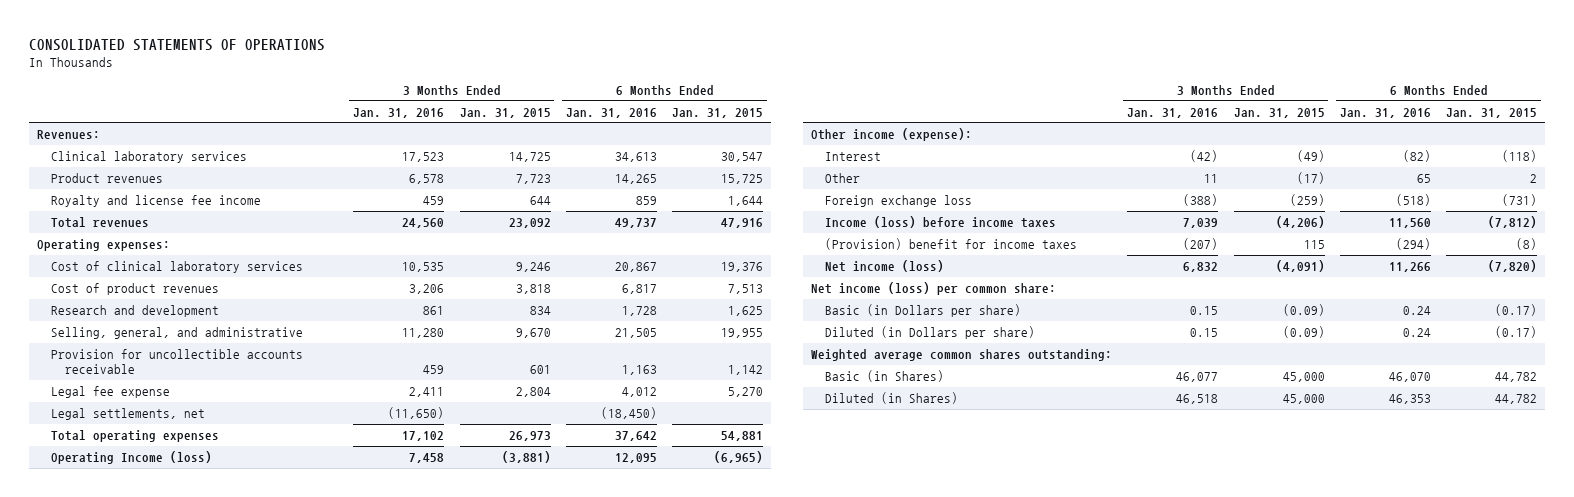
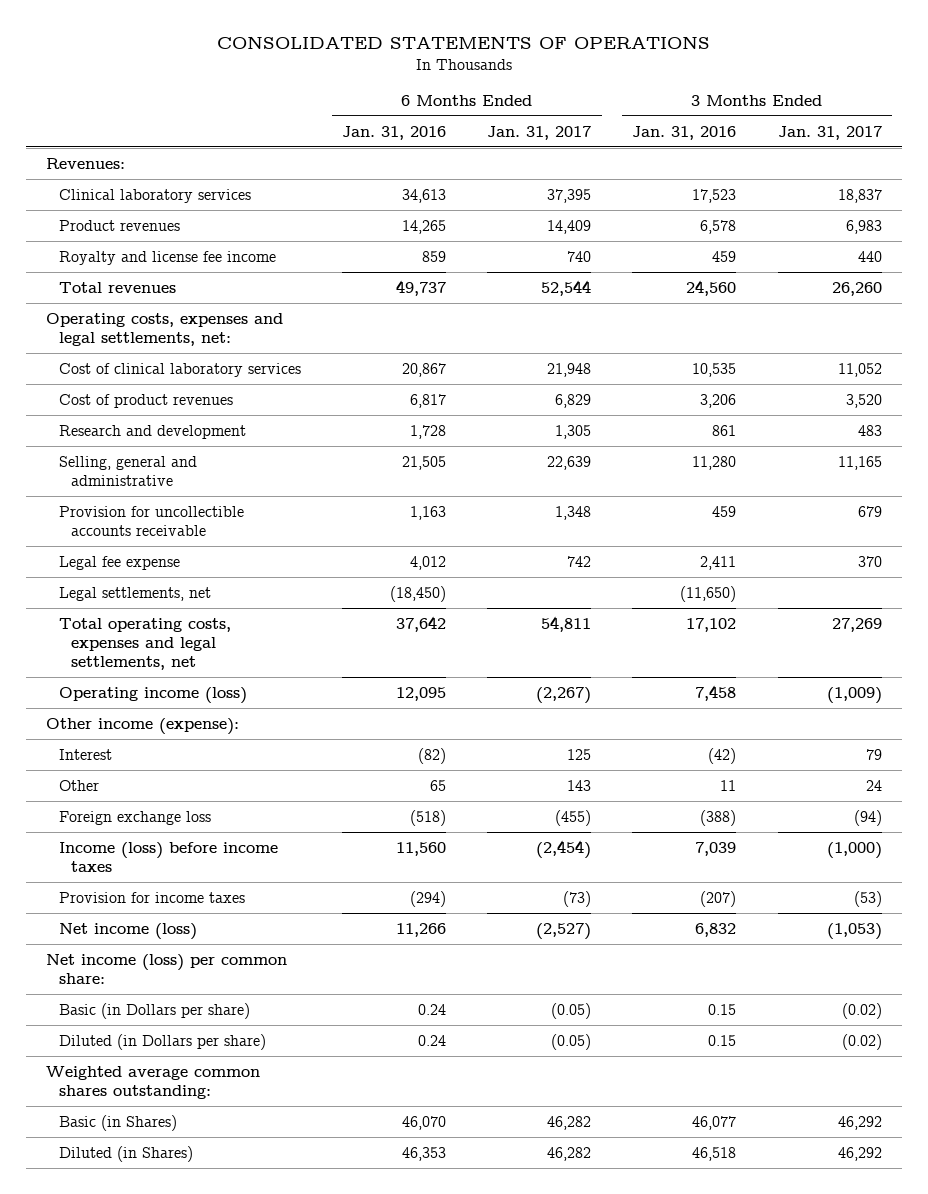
- | 3 Months Ended Jan. 31, 2016 | 3 Months Ended Jan. 31, 2015 | 6 Months Ended Jan. 31, 2016 | 6 Months Ended Jan. 31, 2015
+ | 6 Months Ended Jan. 31, 2016 | 6 Months Ended Jan. 31, 2017 | 3 Months Ended Jan. 31, 2016 | 3 Months Ended Jan. 31, 2017
- Operating expenses:
+ Operating costs, expenses and legal settlements, net:
- Selling, general, and administrative | 11,280 | 9,670 | 21,505 | 19,955
+ Selling, general and administrative | 21,505 | 22,639 | 11,280 | 11,165
- Total operating expenses | 17,102 | 26,973 | 37,642 | 54,881
- Operating Income (loss) | 7,458 | (3,881) | 12,095 | (6,965)
+ Total operating costs, expenses and legal settlements, net | 37,642 | 54,811 | 17,102 | 27,269
+ Operating income (loss) | 12,095 | (2,267) | 7,458 | (1,009)
- (Provision) benefit for income taxes | (207) | 115 | (294) | (8)
+ Provision for income taxes | (294) | (73) | (207) | (53)

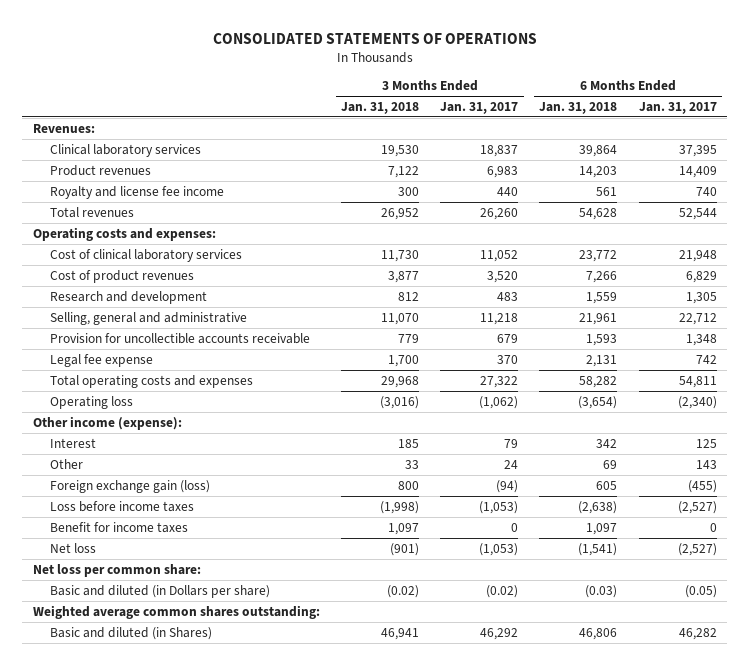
- | 6 Months Ended Jan. 31, 2016 | 6 Months Ended Jan. 31, 2017 | 3 Months Ended Jan. 31, 2016 | 3 Months Ended Jan. 31, 2017
+ | 3 Months Ended Jan. 31, 2018 | 3 Months Ended Jan. 31, 2017 | 6 Months Ended Jan. 31, 2018 | 6 Months Ended Jan. 31, 2017
- Operating costs, expenses and legal settlements, net:
+ Operating costs and expenses:
- Selling, general and administrative | 21,505 | 22,639 | 11,280 | 11,165
+ Selling, general and administrative | 11,070 | 11,218 | 21,961 | 22,712
- Legal settlements, net | (18,450) | | (11,650) |
- Total operating costs, expenses and legal settlements, net | 37,642 | 54,811 | 17,102 | 27,269
- Operating income (loss) | 12,095 | (2,267) | 7,458 | (1,009)
+ Total operating costs and expenses | 29,968 | 27,322 | 58,282 | 54,811
+ Operating loss | (3,016) | (1,062) | (3,654) | (2,340)
- Foreign exchange loss | (518) | (455) | (388) | (94)
- Income (loss) before income taxes | 11,560 | (2,454) | 7,039 | (1,000)
- Provision for income taxes | (294) | (73) | (207) | (53)
- Net income (loss) | 11,266 | (2,527) | 6,832 | (1,053)
- Net income (loss) per common share:
- Basic (in Dollars per share) | 0.24 | (0.05) | 0.15 | (0.02)
- Diluted (in Dollars per share) | 0.24 | (0.05) | 0.15 | (0.02)
+ Foreign exchange gain (loss) | 800 | (94) | 605 | (455)
+ Loss before income taxes | (1,998) | (1,053) | (2,638) | (2,527)
+ Benefit for income taxes | 1,097 | 0 | 1,097 | 0
+ Net loss | (901) | (1,053) | (1,541) | (2,527)
+ Net loss per common share:
+ Basic and diluted (in Dollars per share) | (0.02) | (0.02) | (0.03) | (0.05)
- Basic (in Shares) | 46,070 | 46,282 | 46,077 | 46,292
- Diluted (in Shares) | 46,353 | 46,282 | 46,518 | 46,292
+ Basic and diluted (in Shares) | 46,941 | 46,292 | 46,806 | 46,282

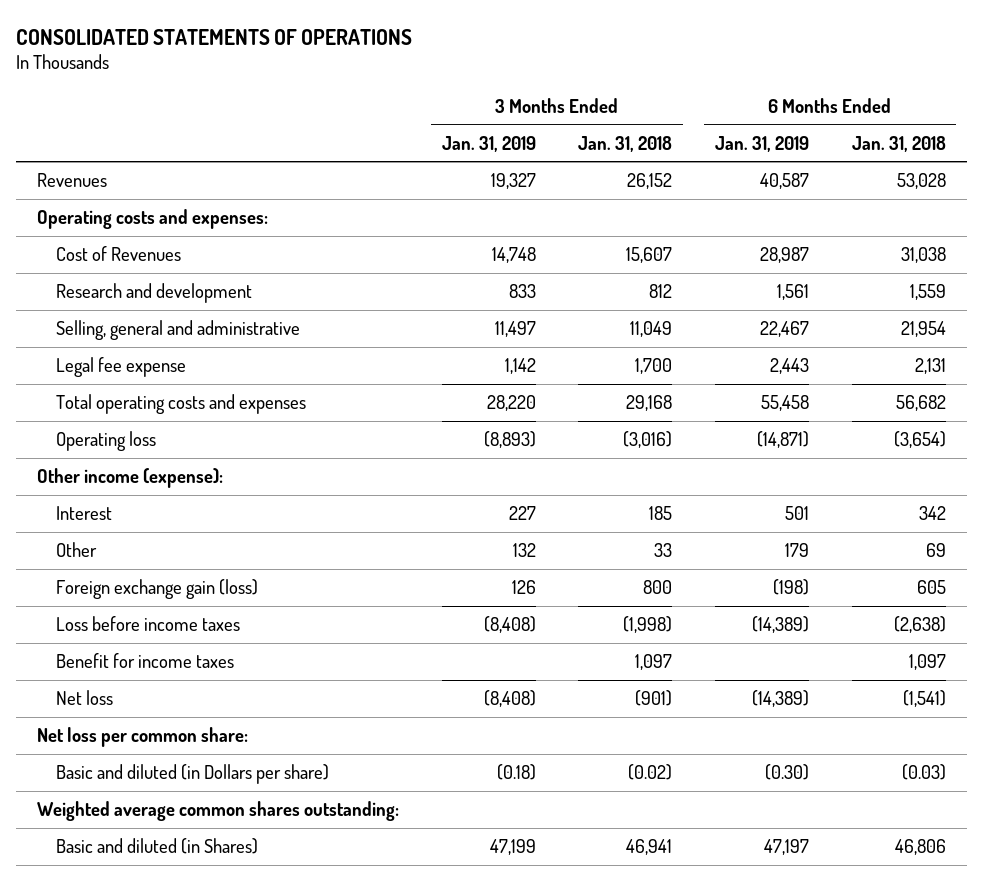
- | 3 Months Ended Jan. 31, 2018 | 3 Months Ended Jan. 31, 2017 | 6 Months Ended Jan. 31, 2018 | 6 Months Ended Jan. 31, 2017
+ | 3 Months Ended Jan. 31, 2019 | 3 Months Ended Jan. 31, 2018 | 6 Months Ended Jan. 31, 2019 | 6 Months Ended Jan. 31, 2018
- Revenues:
- Clinical laboratory services | 19,530 | 18,837 | 39,864 | 37,395
- Product revenues | 7,122 | 6,983 | 14,203 | 14,409
- Royalty and license fee income | 300 | 440 | 561 | 740
- Total revenues | 26,952 | 26,260 | 54,628 | 52,544
+ Revenues | 19,327 | 26,152 | 40,587 | 53,028
- Cost of clinical laboratory services | 11,730 | 11,052 | 23,772 | 21,948
- Cost of product revenues | 3,877 | 3,520 | 7,266 | 6,829
+ Cost of Revenues | 14,748 | 15,607 | 28,987 | 31,038
- Selling, general and administrative | 11,070 | 11,218 | 21,961 | 22,712
- Provision for uncollectible accounts receivable | 779 | 679 | 1,593 | 1,348
+ Selling, general and administrative | 11,497 | 11,049 | 22,467 | 21,954
- Total operating costs and expenses | 29,968 | 27,322 | 58,282 | 54,811
+ Total operating costs and expenses | 28,220 | 29,168 | 55,458 | 56,682

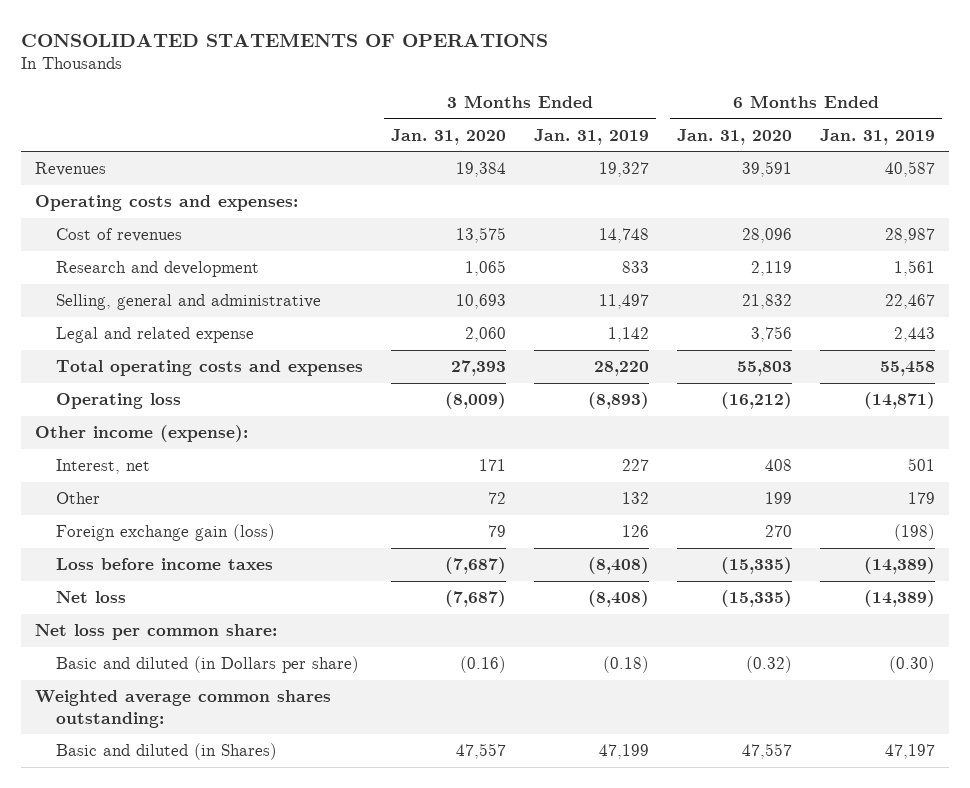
- | 3 Months Ended Jan. 31, 2019 | 3 Months Ended Jan. 31, 2018 | 6 Months Ended Jan. 31, 2019 | 6 Months Ended Jan. 31, 2018
+ | 3 Months Ended Jan. 31, 2020 | 3 Months Ended Jan. 31, 2019 | 6 Months Ended Jan. 31, 2020 | 6 Months Ended Jan. 31, 2019
- Cost of Revenues | 14,748 | 15,607 | 28,987 | 31,038
+ Cost of revenues | 13,575 | 14,748 | 28,096 | 28,987
- Legal fee expense | 1,142 | 1,700 | 2,443 | 2,131
+ Legal and related expense | 2,060 | 1,142 | 3,756 | 2,443
- Interest | 227 | 185 | 501 | 342
+ Interest, net | 171 | 227 | 408 | 501
- Benefit for income taxes | | 1,097 | | 1,097

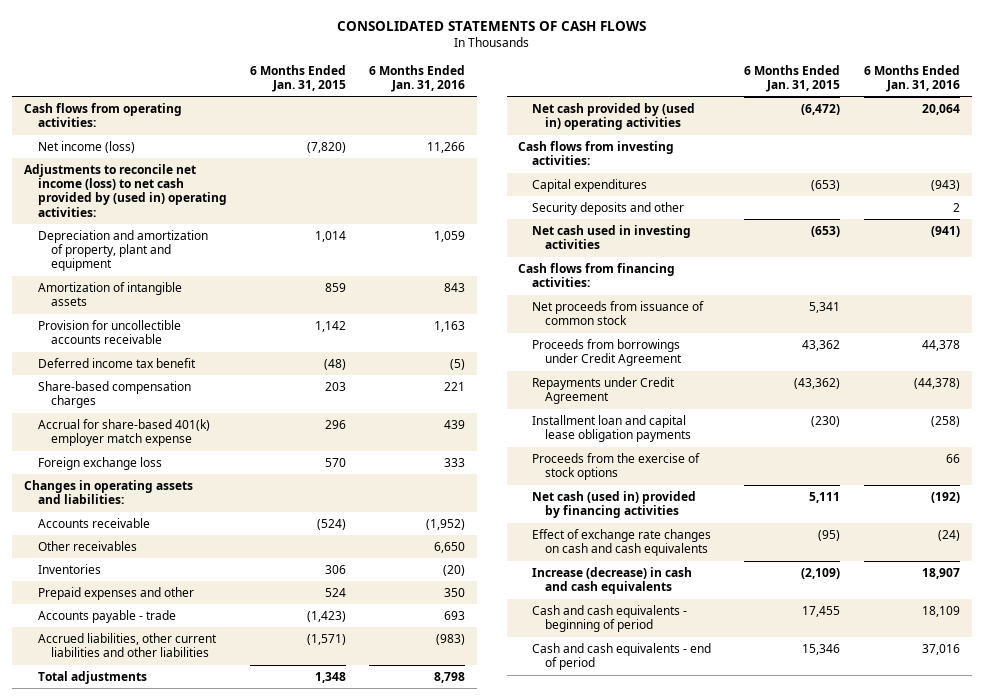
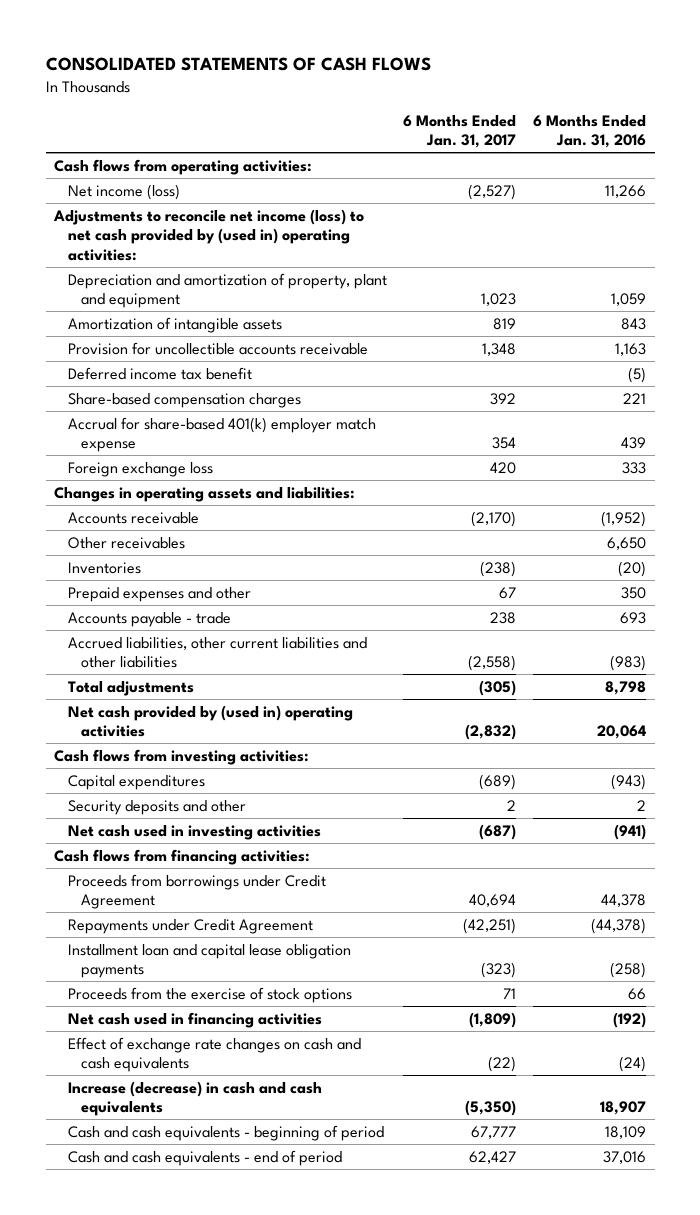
- | 6 Months Ended Jan. 31, 2015 | 6 Months Ended Jan. 31, 2016
+ | 6 Months Ended Jan. 31, 2017 | 6 Months Ended Jan. 31, 2016
- Net proceeds from issuance of common stock | 5,341 |
- Net cash (used in) provided by financing activities | 5,111 | (192)
+ Net cash used in financing activities | (1,809) | (192)

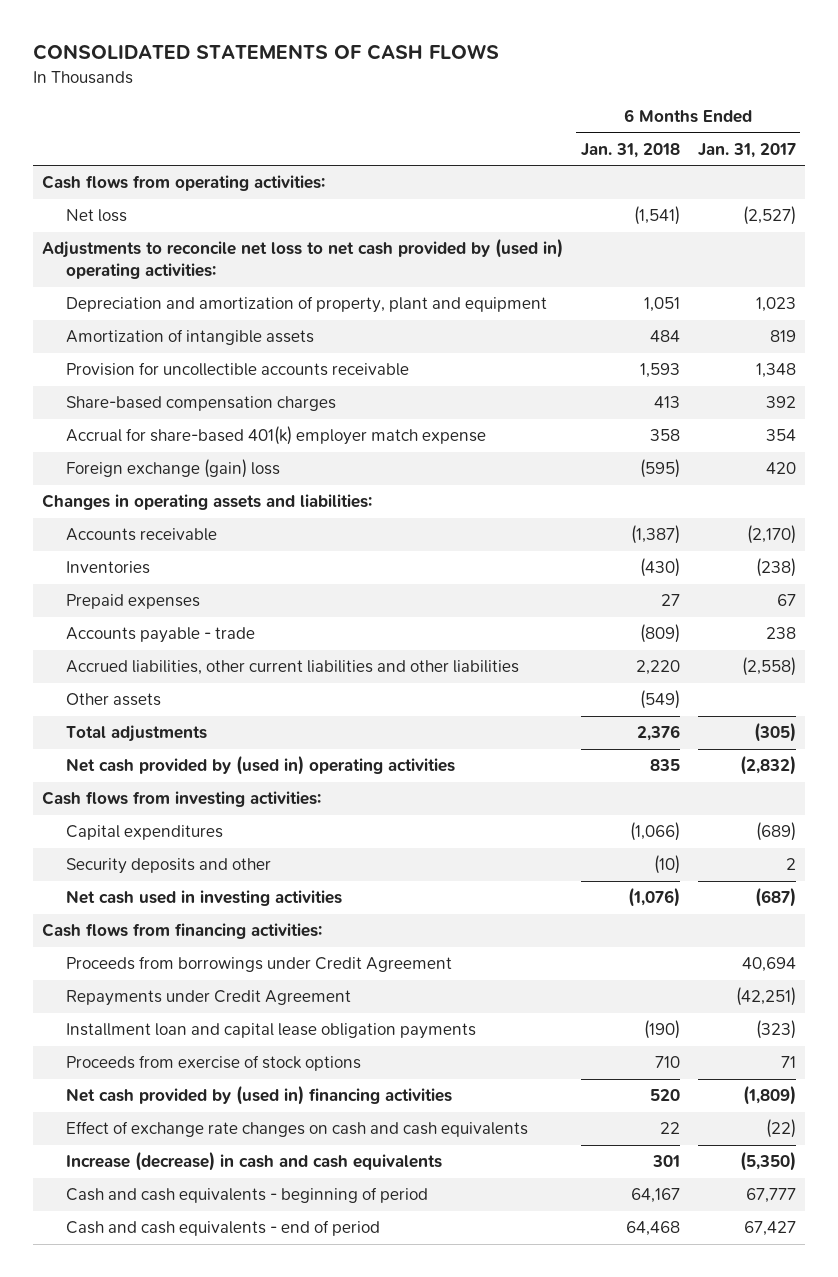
- | 6 Months Ended Jan. 31, 2017 | 6 Months Ended Jan. 31, 2016
+ | 6 Months Ended Jan. 31, 2018 | 6 Months Ended Jan. 31, 2017
- Net income (loss) | (2,527) | 11,266
- Adjustments to reconcile net income (loss) to net cash provided by (used in) operating activities:
+ Net loss | (1,541) | (2,527)
+ Adjustments to reconcile net loss to net cash provided by (used in) operating activities:
- Deferred income tax benefit | | (5)
- Foreign exchange loss | 420 | 333
+ Foreign exchange (gain) loss | (595) | 420
- Other receivables | | 6,650
- Prepaid expenses and other | 67 | 350
+ Prepaid expenses | 27 | 67
+ Other assets | (549) |
- Proceeds from the exercise of stock options | 71 | 66
- Net cash used in financing activities | (1,809) | (192)
+ Proceeds from exercise of stock options | 710 | 71
+ Net cash provided by (used in) financing activities | 520 | (1,809)
- Cash and cash equivalents - end of period | 62,427 | 37,016
+ Cash and cash equivalents - end of period | 64,468 | 67,427

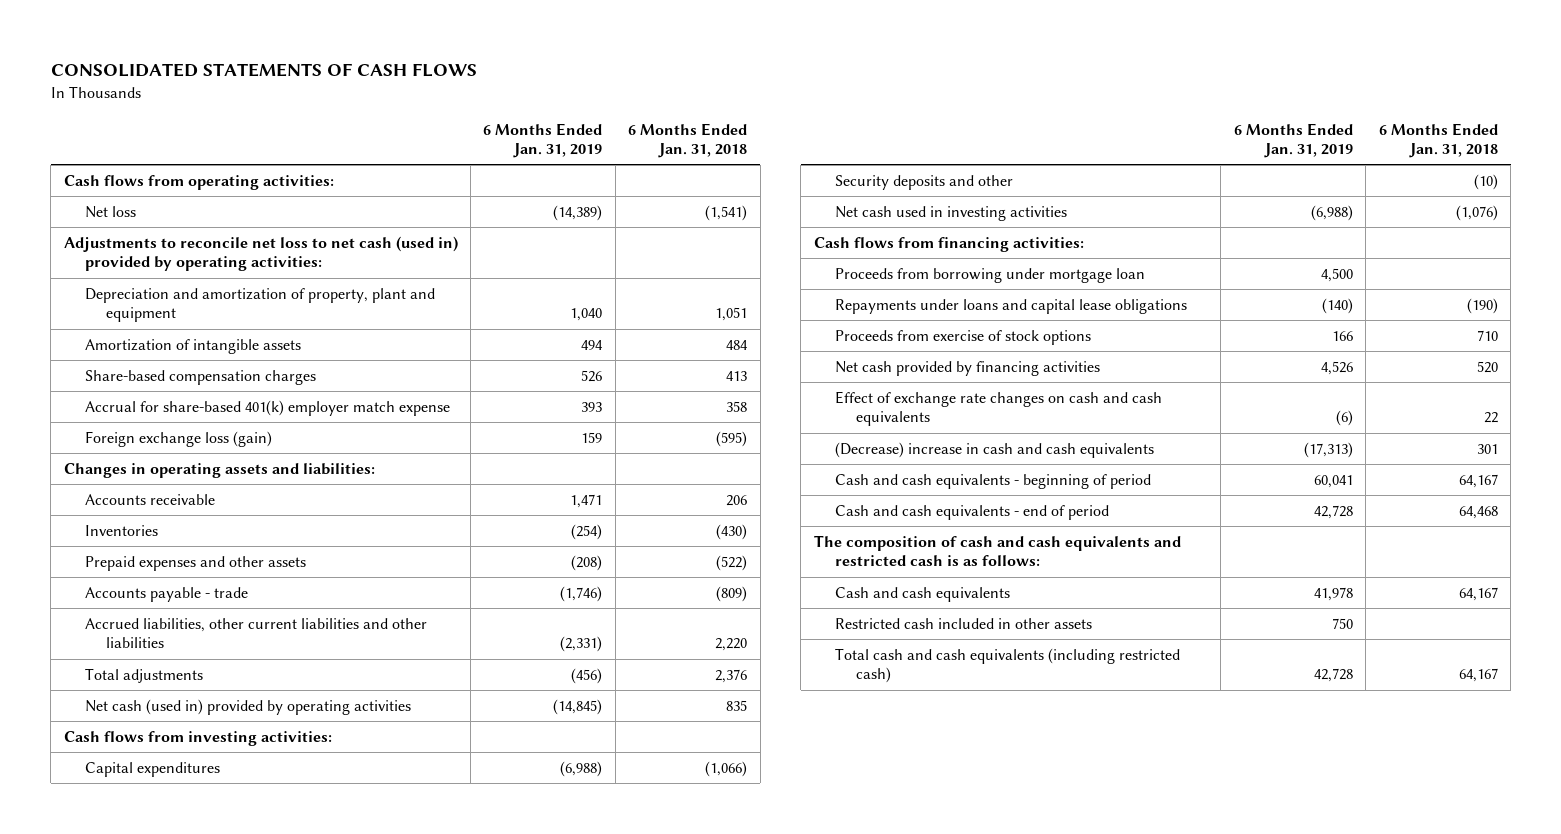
- | 6 Months Ended Jan. 31, 2018 | 6 Months Ended Jan. 31, 2017
+ | 6 Months Ended Jan. 31, 2019 | 6 Months Ended Jan. 31, 2018
- Adjustments to reconcile net loss to net cash provided by (used in) operating activities:
+ Adjustments to reconcile net loss to net cash (used in) provided by operating activities:
- Provision for uncollectible accounts receivable | 1,593 | 1,348
- Foreign exchange (gain) loss | (595) | 420
+ Foreign exchange loss (gain) | 159 | (595)
- Accounts receivable | (1,387) | (2,170)
+ Accounts receivable | 1,471 | 206
- Prepaid expenses | 27 | 67
+ Prepaid expenses and other assets | (208) | (522)
- Other assets | (549) |
- Net cash provided by (used in) operating activities | 835 | (2,832)
+ Net cash (used in) provided by operating activities | (14,845) | 835
- Proceeds from borrowings under Credit Agreement | | 40,694
- Repayments under Credit Agreement | | (42,251)
- Installment loan and capital lease obligation payments | (190) | (323)
+ Proceeds from borrowing under mortgage loan | 4,500 |
+ Repayments under loans and capital lease obligations | (140) | (190)
- Net cash provided by (used in) financing activities | 520 | (1,809)
+ Net cash provided by financing activities | 4,526 | 520
- Increase (decrease) in cash and cash equivalents | 301 | (5,350)
+ (Decrease) increase in cash and cash equivalents | (17,313) | 301
+ The composition of cash and cash equivalents and restricted cash is as follows:
+ Cash and cash equivalents | 41,978 | 64,167
+ Restricted cash included in other assets | 750 |
+ Total cash and cash equivalents (including restricted cash) | 42,728 | 64,167

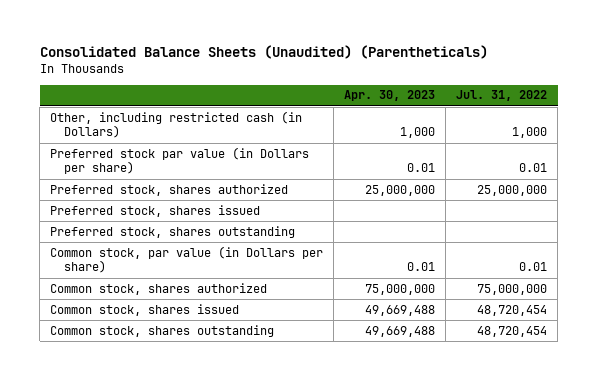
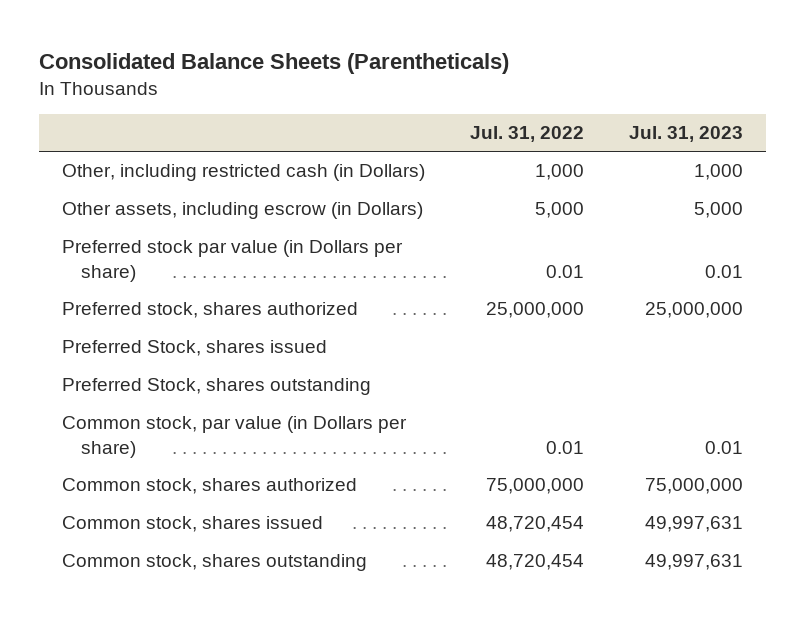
- Consolidated Balance Sheets (Unaudited) (Parentheticals)
+ Consolidated Balance Sheets (Parentheticals)
- | Apr. 30, 2023 | Jul. 31, 2022
+ | Jul. 31, 2022 | Jul. 31, 2023
+ Other assets, including escrow (in Dollars) | 5,000 | 5,000
- Preferred stock, shares issued
- Preferred stock, shares outstanding
+ Preferred Stock, shares issued
+ Preferred Stock, shares outstanding

